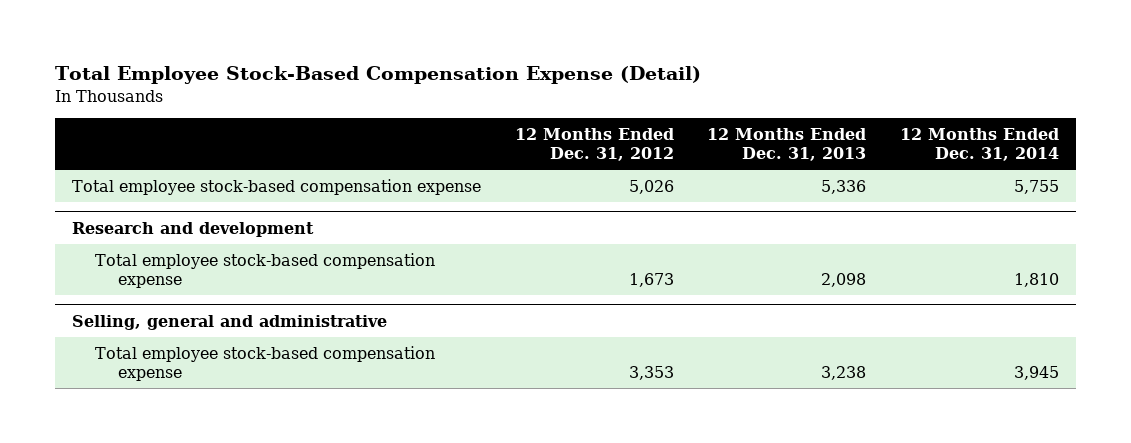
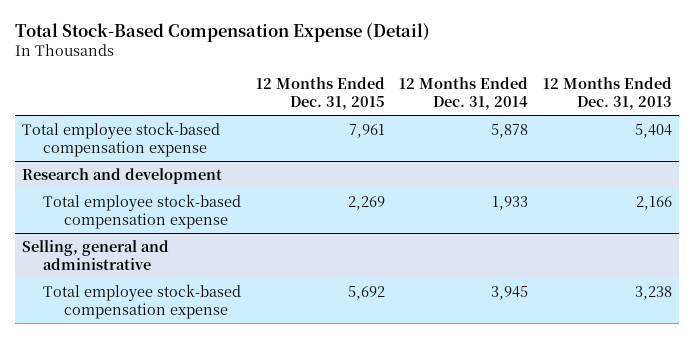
- Total Employee Stock-Based Compensation Expense (Detail)
+ Total Stock-Based Compensation Expense (Detail)
- | 12 Months Ended Dec. 31, 2012 | 12 Months Ended Dec. 31, 2013 | 12 Months Ended Dec. 31, 2014
+ | 12 Months Ended Dec. 31, 2015 | 12 Months Ended Dec. 31, 2014 | 12 Months Ended Dec. 31, 2013
- Total employee stock-based compensation expense | 5,026 | 5,336 | 5,755
+ Total employee stock-based compensation expense | 7,961 | 5,878 | 5,404
@ Research and development
- Total employee stock-based compensation expense | 1,673 | 2,098 | 1,810
+ Total employee stock-based compensation expense | 2,269 | 1,933 | 2,166

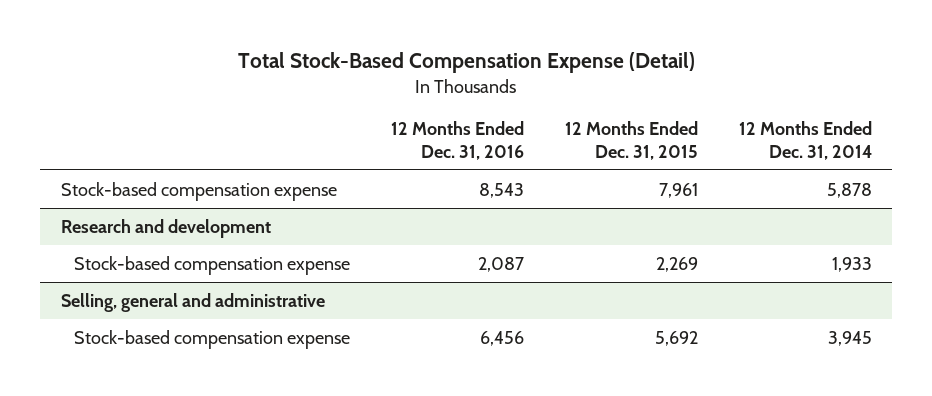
- | 12 Months Ended Dec. 31, 2015 | 12 Months Ended Dec. 31, 2014 | 12 Months Ended Dec. 31, 2013
+ | 12 Months Ended Dec. 31, 2016 | 12 Months Ended Dec. 31, 2015 | 12 Months Ended Dec. 31, 2014
- Total employee stock-based compensation expense | 7,961 | 5,878 | 5,404
+ Stock-based compensation expense | 8,543 | 7,961 | 5,878
@ Research and development
- Total employee stock-based compensation expense | 2,269 | 1,933 | 2,166
+ Stock-based compensation expense | 2,087 | 2,269 | 1,933
@ Selling, general and administrative
- Total employee stock-based compensation expense | 5,692 | 3,945 | 3,238
+ Stock-based compensation expense | 6,456 | 5,692 | 3,945

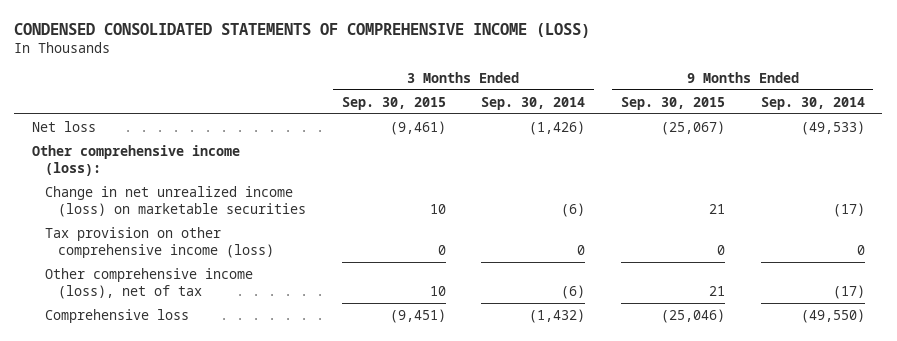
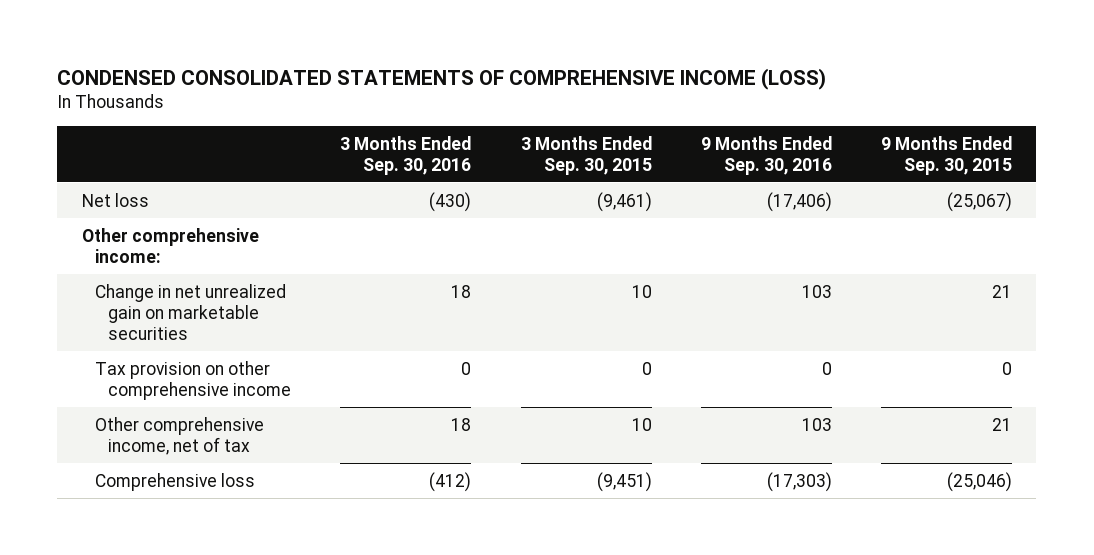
- | 3 Months Ended Sep. 30, 2015 | 3 Months Ended Sep. 30, 2014 | 9 Months Ended Sep. 30, 2015 | 9 Months Ended Sep. 30, 2014
+ | 3 Months Ended Sep. 30, 2016 | 3 Months Ended Sep. 30, 2015 | 9 Months Ended Sep. 30, 2016 | 9 Months Ended Sep. 30, 2015
- Other comprehensive income (loss):
- Change in net unrealized income (loss) on marketable securities | 10 | (6) | 21 | (17)
- Tax provision on other comprehensive income (loss) | 0 | 0 | 0 | 0
- Other comprehensive income (loss), net of tax | 10 | (6) | 21 | (17)
+ Other comprehensive income:
+ Change in net unrealized gain on marketable securities | 18 | 10 | 103 | 21
+ Tax provision on other comprehensive income | 0 | 0 | 0 | 0
+ Other comprehensive income, net of tax | 18 | 10 | 103 | 21

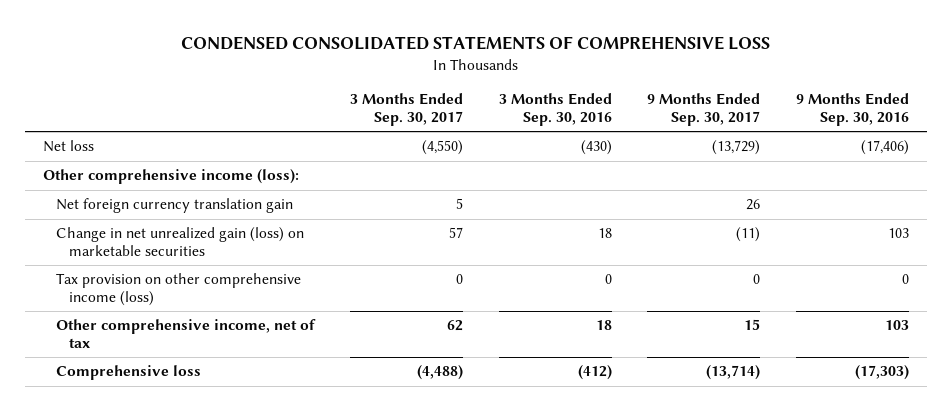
- CONDENSED CONSOLIDATED STATEMENTS OF COMPREHENSIVE INCOME (LOSS)
+ CONDENSED CONSOLIDATED STATEMENTS OF COMPREHENSIVE LOSS
- | 3 Months Ended Sep. 30, 2016 | 3 Months Ended Sep. 30, 2015 | 9 Months Ended Sep. 30, 2016 | 9 Months Ended Sep. 30, 2015
+ | 3 Months Ended Sep. 30, 2017 | 3 Months Ended Sep. 30, 2016 | 9 Months Ended Sep. 30, 2017 | 9 Months Ended Sep. 30, 2016
- Other comprehensive income:
- Change in net unrealized gain on marketable securities | 18 | 10 | 103 | 21
- Tax provision on other comprehensive income | 0 | 0 | 0 | 0
+ Other comprehensive income (loss):
+ Net foreign currency translation gain | 5 | | 26 |
+ Change in net unrealized gain (loss) on marketable securities | 57 | 18 | (11) | 103
+ Tax provision on other comprehensive income (loss) | 0 | 0 | 0 | 0

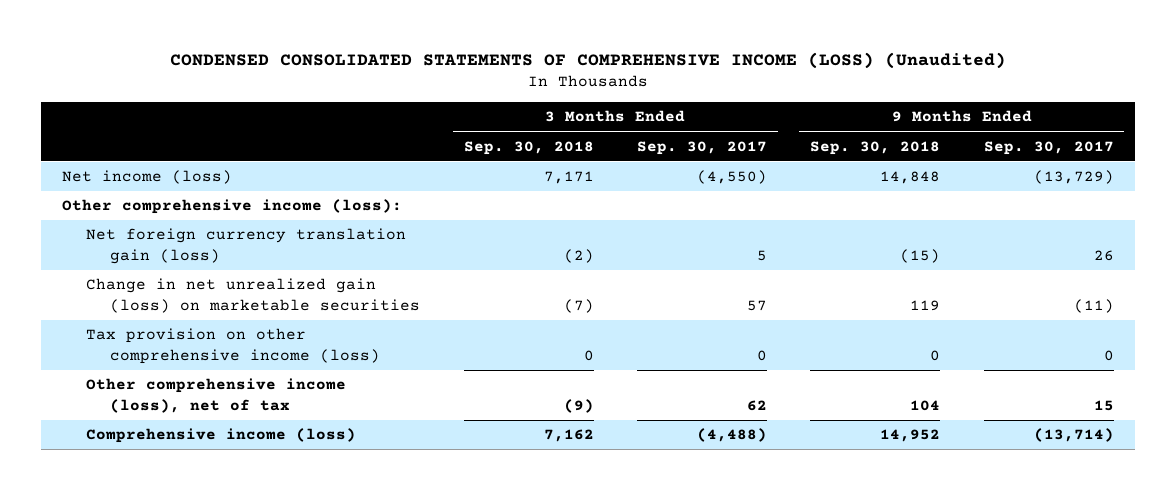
- CONDENSED CONSOLIDATED STATEMENTS OF COMPREHENSIVE LOSS
+ CONDENSED CONSOLIDATED STATEMENTS OF COMPREHENSIVE INCOME (LOSS) (Unaudited)
- | 3 Months Ended Sep. 30, 2017 | 3 Months Ended Sep. 30, 2016 | 9 Months Ended Sep. 30, 2017 | 9 Months Ended Sep. 30, 2016
+ | 3 Months Ended Sep. 30, 2018 | 3 Months Ended Sep. 30, 2017 | 9 Months Ended Sep. 30, 2018 | 9 Months Ended Sep. 30, 2017
- Net loss | (4,550) | (430) | (13,729) | (17,406)
+ Net income (loss) | 7,171 | (4,550) | 14,848 | (13,729)
- Net foreign currency translation gain | 5 | | 26 |
+ Net foreign currency translation gain (loss) | (2) | 5 | (15) | 26
- Other comprehensive income, net of tax | 62 | 18 | 15 | 103
- Comprehensive loss | (4,488) | (412) | (13,714) | (17,303)
+ Other comprehensive income (loss), net of tax | (9) | 62 | 104 | 15
+ Comprehensive income (loss) | 7,162 | (4,488) | 14,952 | (13,714)

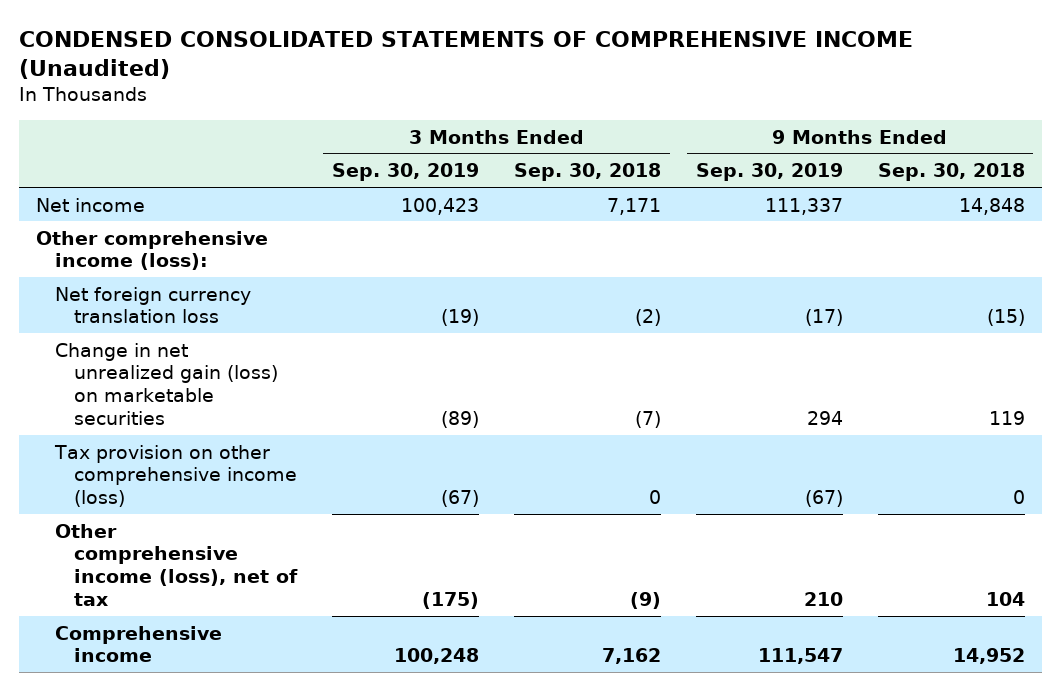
- CONDENSED CONSOLIDATED STATEMENTS OF COMPREHENSIVE INCOME (LOSS) (Unaudited)
+ CONDENSED CONSOLIDATED STATEMENTS OF COMPREHENSIVE INCOME (Unaudited)
- | 3 Months Ended Sep. 30, 2018 | 3 Months Ended Sep. 30, 2017 | 9 Months Ended Sep. 30, 2018 | 9 Months Ended Sep. 30, 2017
+ | 3 Months Ended Sep. 30, 2019 | 3 Months Ended Sep. 30, 2018 | 9 Months Ended Sep. 30, 2019 | 9 Months Ended Sep. 30, 2018
- Net income (loss) | 7,171 | (4,550) | 14,848 | (13,729)
+ Net income | 100,423 | 7,171 | 111,337 | 14,848
- Net foreign currency translation gain (loss) | (2) | 5 | (15) | 26
+ Net foreign currency translation loss | (19) | (2) | (17) | (15)
- Comprehensive income (loss) | 7,162 | (4,488) | 14,952 | (13,714)
+ Comprehensive income | 100,248 | 7,162 | 111,547 | 14,952

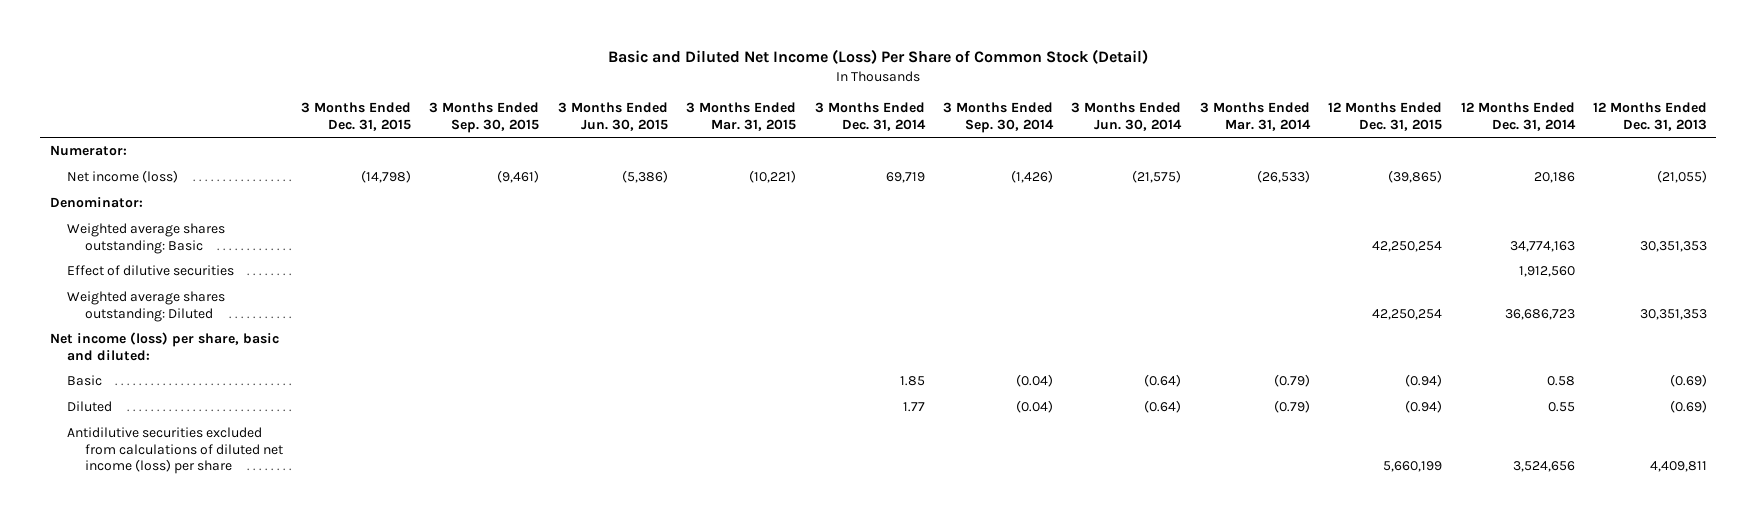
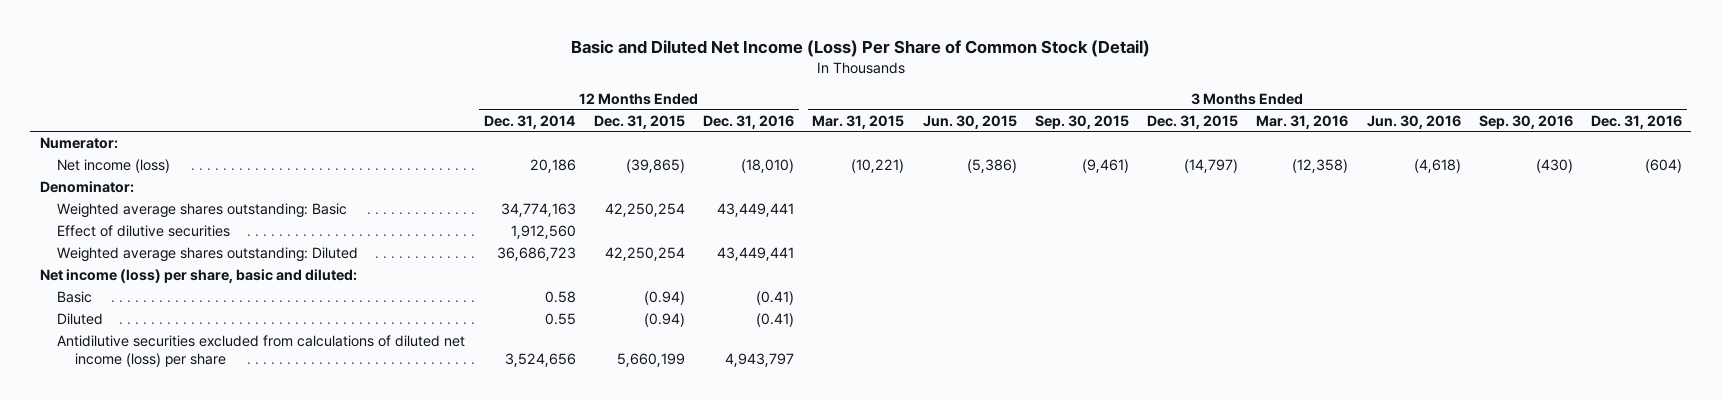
- | 3 Months Ended Dec. 31, 2015 | 3 Months Ended Sep. 30, 2015 | 3 Months Ended Jun. 30, 2015 | 3 Months Ended Mar. 31, 2015 | 3 Months Ended Dec. 31, 2014 | 3 Months Ended Sep. 30, 2014 | 3 Months Ended Jun. 30, 2014 | 3 Months Ended Mar. 31, 2014 | 12 Months Ended Dec. 31, 2015 | 12 Months Ended Dec. 31, 2014 | 12 Months Ended Dec. 31, 2013
+ | 12 Months Ended Dec. 31, 2014 | 12 Months Ended Dec. 31, 2015 | 12 Months Ended Dec. 31, 2016 | 3 Months Ended Mar. 31, 2015 | 3 Months Ended Jun. 30, 2015 | 3 Months Ended Sep. 30, 2015 | 3 Months Ended Dec. 31, 2015 | 3 Months Ended Mar. 31, 2016 | 3 Months Ended Jun. 30, 2016 | 3 Months Ended Sep. 30, 2016 | 3 Months Ended Dec. 31, 2016
- Net income (loss) | (14,798) | (9,461) | (5,386) | (10,221) | 69,719 | (1,426) | (21,575) | (26,533) | (39,865) | 20,186 | (21,055)
+ Net income (loss) | 20,186 | (39,865) | (18,010) | (10,221) | (5,386) | (9,461) | (14,797) | (12,358) | (4,618) | (430) | (604)

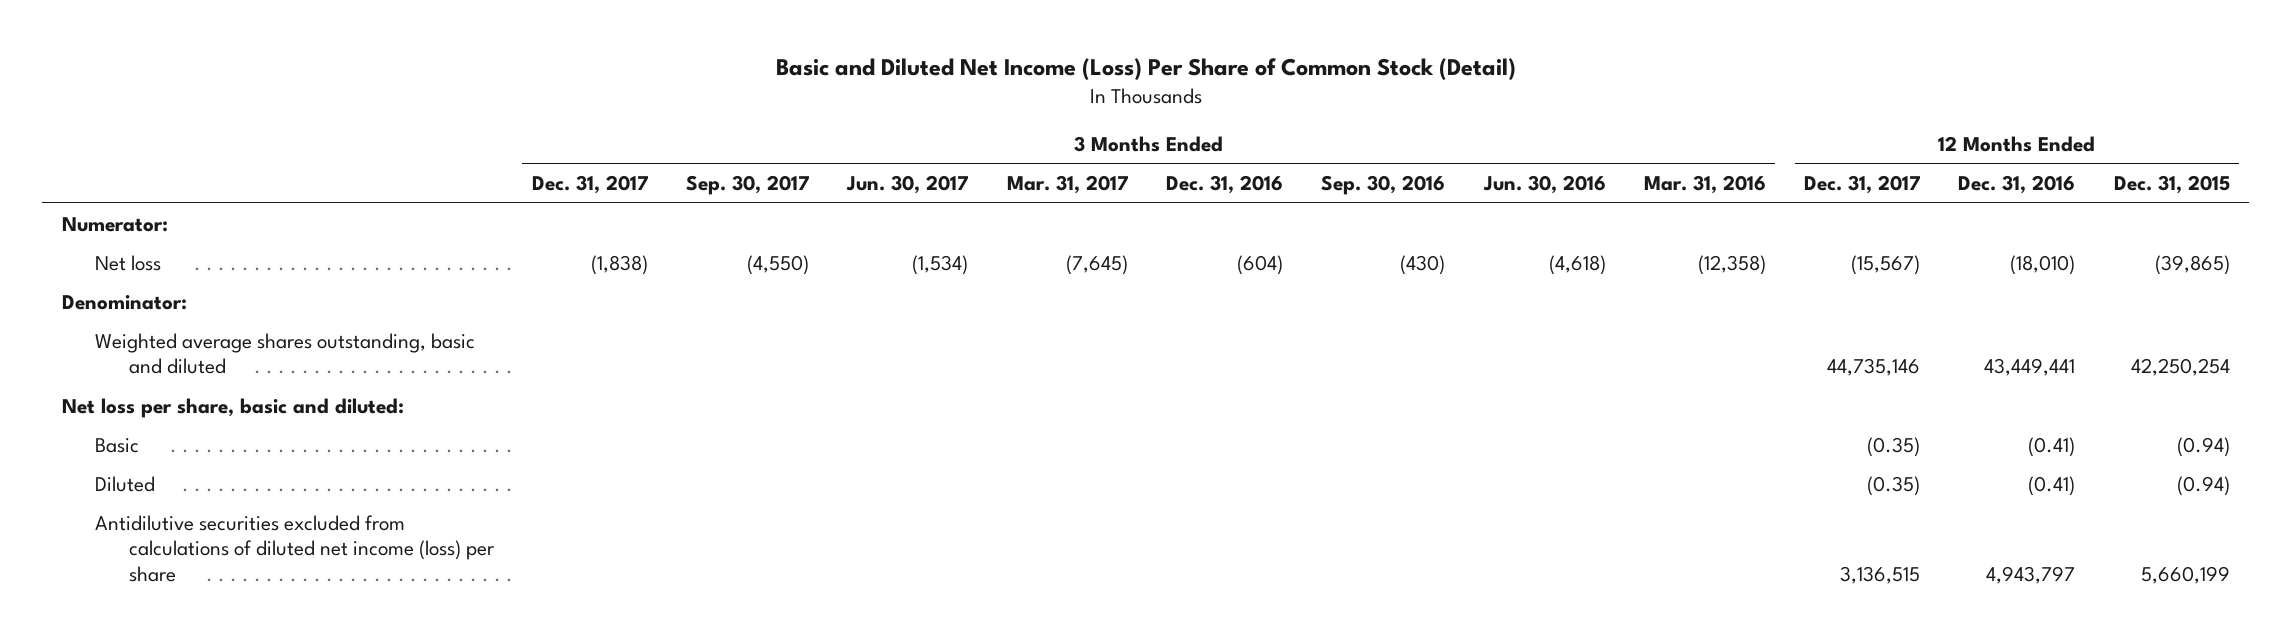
- | 12 Months Ended Dec. 31, 2014 | 12 Months Ended Dec. 31, 2015 | 12 Months Ended Dec. 31, 2016 | 3 Months Ended Mar. 31, 2015 | 3 Months Ended Jun. 30, 2015 | 3 Months Ended Sep. 30, 2015 | 3 Months Ended Dec. 31, 2015 | 3 Months Ended Mar. 31, 2016 | 3 Months Ended Jun. 30, 2016 | 3 Months Ended Sep. 30, 2016 | 3 Months Ended Dec. 31, 2016
+ | 3 Months Ended Dec. 31, 2017 | 3 Months Ended Sep. 30, 2017 | 3 Months Ended Jun. 30, 2017 | 3 Months Ended Mar. 31, 2017 | 3 Months Ended Dec. 31, 2016 | 3 Months Ended Sep. 30, 2016 | 3 Months Ended Jun. 30, 2016 | 3 Months Ended Mar. 31, 2016 | 12 Months Ended Dec. 31, 2017 | 12 Months Ended Dec. 31, 2016 | 12 Months Ended Dec. 31, 2015
- Net income (loss) | 20,186 | (39,865) | (18,010) | (10,221) | (5,386) | (9,461) | (14,797) | (12,358) | (4,618) | (430) | (604)
+ Net loss | (1,838) | (4,550) | (1,534) | (7,645) | (604) | (430) | (4,618) | (12,358) | (15,567) | (18,010) | (39,865)
- Weighted average shares outstanding: Basic | 34,774,163 | 42,250,254 | 43,449,441 | | | | | | | |
- Effect of dilutive securities | 1,912,560 | | | | | | | | | |
- Weighted average shares outstanding: Diluted | 36,686,723 | 42,250,254 | 43,449,441 | | | | | | | |
- Net income (loss) per share, basic and diluted:
+ Weighted average shares outstanding, basic and diluted | | | | | | | | | 44,735,146 | 43,449,441 | 42,250,254
+ Net loss per share, basic and diluted:

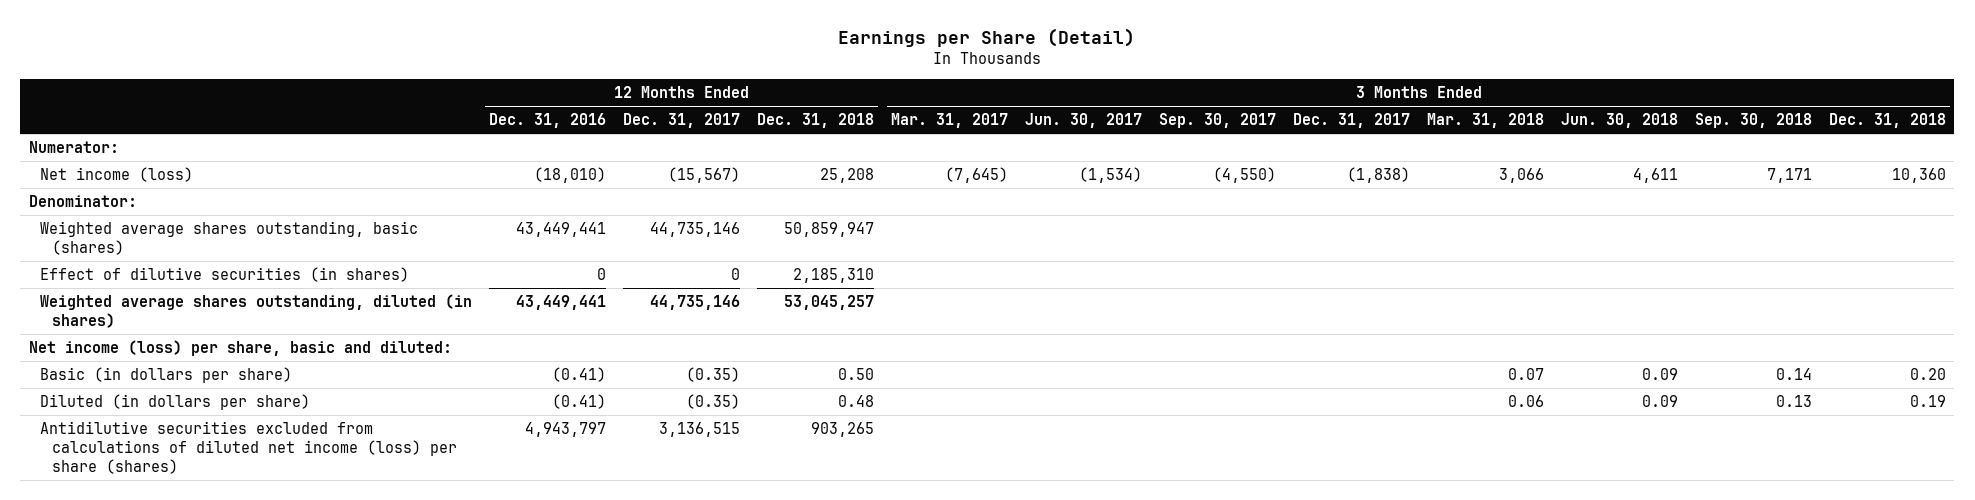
- Basic and Diluted Net Income (Loss) Per Share of Common Stock (Detail)
+ Earnings per Share (Detail)
- | 3 Months Ended Dec. 31, 2017 | 3 Months Ended Sep. 30, 2017 | 3 Months Ended Jun. 30, 2017 | 3 Months Ended Mar. 31, 2017 | 3 Months Ended Dec. 31, 2016 | 3 Months Ended Sep. 30, 2016 | 3 Months Ended Jun. 30, 2016 | 3 Months Ended Mar. 31, 2016 | 12 Months Ended Dec. 31, 2017 | 12 Months Ended Dec. 31, 2016 | 12 Months Ended Dec. 31, 2015
+ | 12 Months Ended Dec. 31, 2016 | 12 Months Ended Dec. 31, 2017 | 12 Months Ended Dec. 31, 2018 | 3 Months Ended Mar. 31, 2017 | 3 Months Ended Jun. 30, 2017 | 3 Months Ended Sep. 30, 2017 | 3 Months Ended Dec. 31, 2017 | 3 Months Ended Mar. 31, 2018 | 3 Months Ended Jun. 30, 2018 | 3 Months Ended Sep. 30, 2018 | 3 Months Ended Dec. 31, 2018
- Net loss | (1,838) | (4,550) | (1,534) | (7,645) | (604) | (430) | (4,618) | (12,358) | (15,567) | (18,010) | (39,865)
+ Net income (loss) | (18,010) | (15,567) | 25,208 | (7,645) | (1,534) | (4,550) | (1,838) | 3,066 | 4,611 | 7,171 | 10,360
- Weighted average shares outstanding, basic and diluted | | | | | | | | | 44,735,146 | 43,449,441 | 42,250,254
- Net loss per share, basic and diluted:
- Basic | | | | | | | | | (0.35) | (0.41) | (0.94)
- Diluted | | | | | | | | | (0.35) | (0.41) | (0.94)
- Antidilutive securities excluded from calculations of diluted net income (loss) per share | | | | | | | | | 3,136,515 | 4,943,797 | 5,660,199
+ Weighted average shares outstanding, basic (shares) | 43,449,441 | 44,735,146 | 50,859,947 | | | | | | | |
+ Effect of dilutive securities (in shares) | 0 | 0 | 2,185,310 | | | | | | | |
+ Weighted average shares outstanding, diluted (in shares) | 43,449,441 | 44,735,146 | 53,045,257 | | | | | | | |
+ Net income (loss) per share, basic and diluted:
+ Basic (in dollars per share) | (0.41) | (0.35) | 0.50 | | | | | 0.07 | 0.09 | 0.14 | 0.20
+ Diluted (in dollars per share) | (0.41) | (0.35) | 0.48 | | | | | 0.06 | 0.09 | 0.13 | 0.19
+ Antidilutive securities excluded from calculations of diluted net income (loss) per share (shares) | 4,943,797 | 3,136,515 | 903,265 | | | | | | | |

